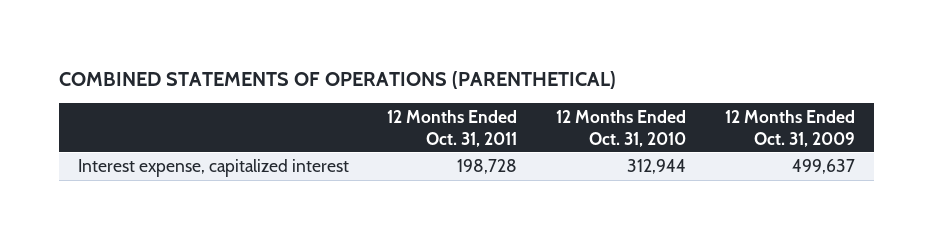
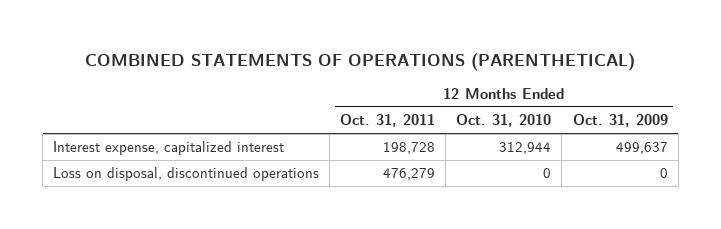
+ Loss on disposal, discontinued operations | 476,279 | 0 | 0

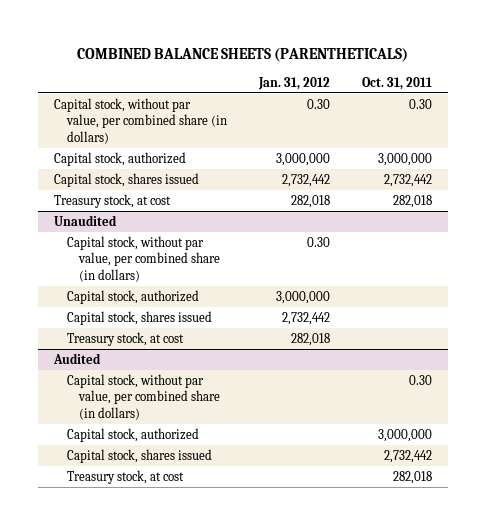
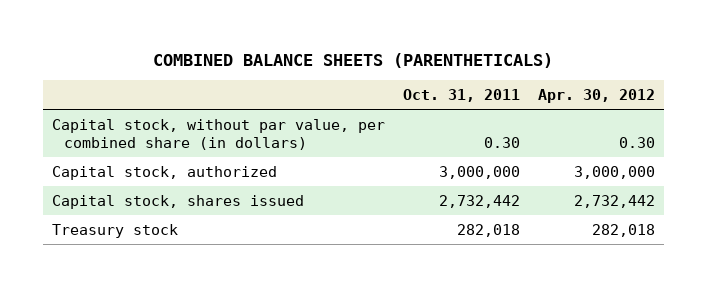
- | Jan. 31, 2012 | Oct. 31, 2011
+ | Oct. 31, 2011 | Apr. 30, 2012
- Treasury stock, at cost | 282,018 | 282,018
- Unaudited
- Capital stock, without par value, per combined share (in dollars) | 0.30 |
- Capital stock, authorized | 3,000,000 |
- Capital stock, shares issued | 2,732,442 |
- Treasury stock, at cost | 282,018 |
- Audited
- Capital stock, without par value, per combined share (in dollars) | | 0.30
- Capital stock, authorized | | 3,000,000
- Capital stock, shares issued | | 2,732,442
- Treasury stock, at cost | | 282,018
+ Treasury stock | 282,018 | 282,018

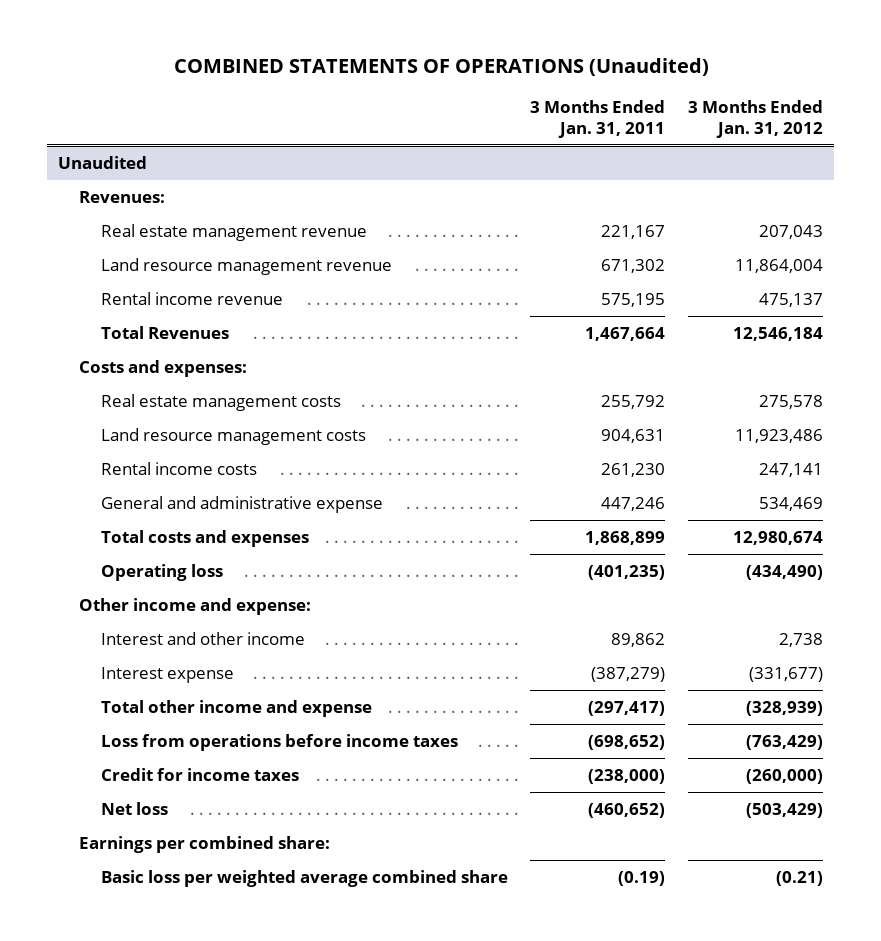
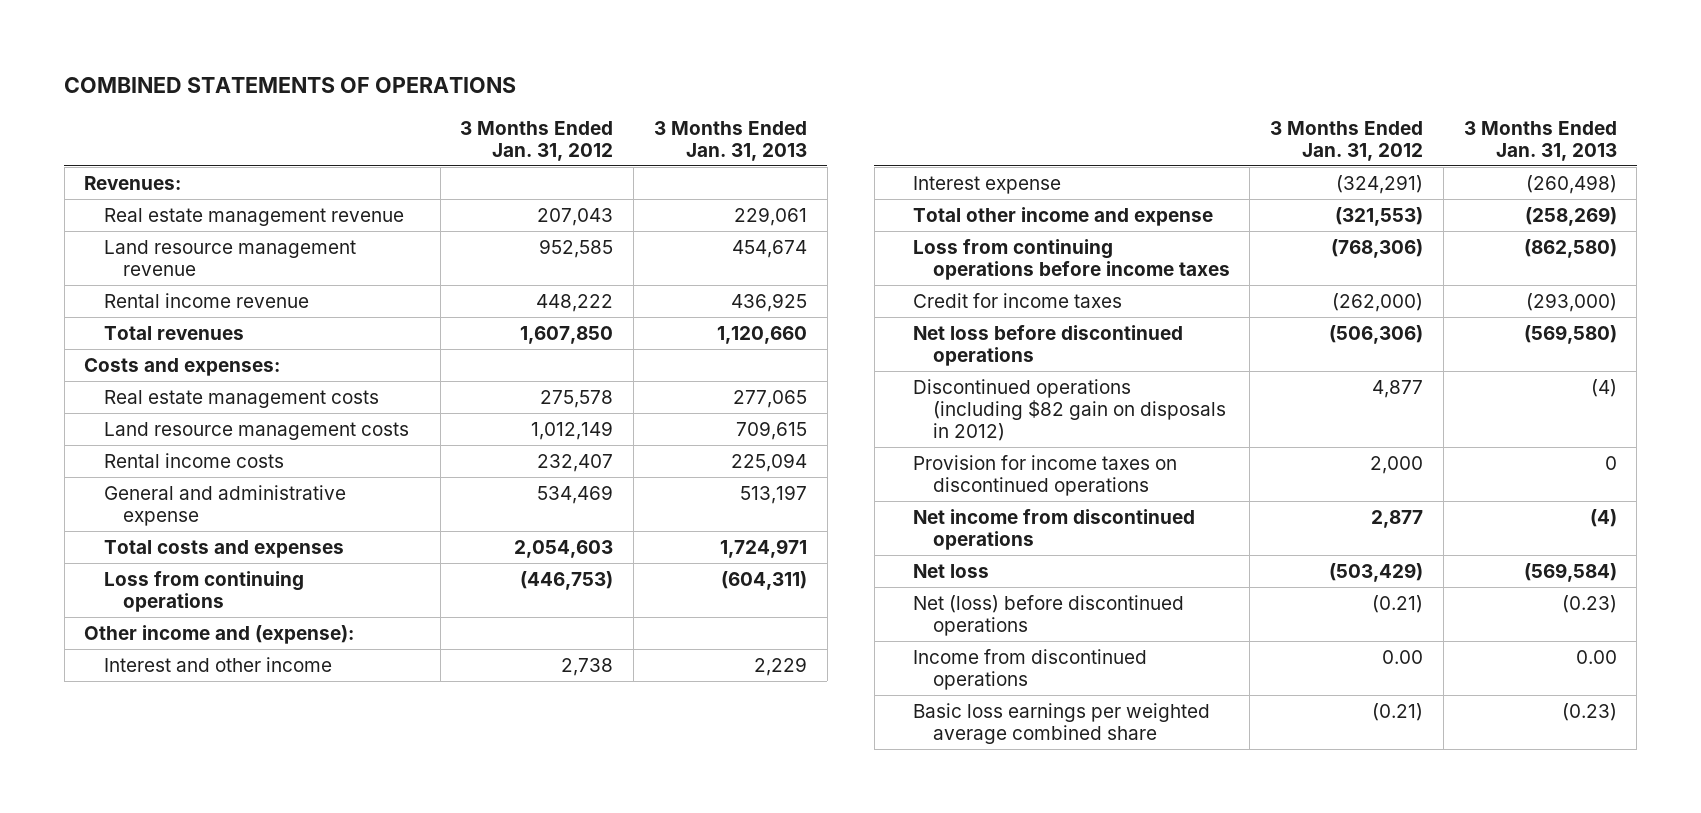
- COMBINED STATEMENTS OF OPERATIONS (Unaudited)
+ COMBINED STATEMENTS OF OPERATIONS
- | 3 Months Ended Jan. 31, 2011 | 3 Months Ended Jan. 31, 2012
+ | 3 Months Ended Jan. 31, 2012 | 3 Months Ended Jan. 31, 2013
- Unaudited
- Land resource management revenue | 671,302 | 11,864,004
- Rental income revenue | 575,195 | 475,137
- Total Revenues | 1,467,664 | 12,546,184
+ Land resource management revenue | 952,585 | 454,674
+ Rental income revenue | 448,222 | 436,925
+ Total revenues | 1,607,850 | 1,120,660
- Land resource management costs | 904,631 | 11,923,486
- Rental income costs | 261,230 | 247,141
+ Land resource management costs | 1,012,149 | 709,615
+ Rental income costs | 232,407 | 225,094
- Total costs and expenses | 1,868,899 | 12,980,674
- Operating loss | (401,235) | (434,490)
- Other income and expense:
+ Total costs and expenses | 2,054,603 | 1,724,971
+ Loss from continuing operations | (446,753) | (604,311)
+ Other income and (expense):
- Interest expense | (387,279) | (331,677)
- Total other income and expense | (297,417) | (328,939)
- Loss from operations before income taxes | (698,652) | (763,429)
- Credit for income taxes | (238,000) | (260,000)
+ Interest expense | (324,291) | (260,498)
+ Total other income and expense | (321,553) | (258,269)
+ Loss from continuing operations before income taxes | (768,306) | (862,580)
+ Credit for income taxes | (262,000) | (293,000)
+ Net loss before discontinued operations | (506,306) | (569,580)
+ Discontinued operations (including $82 gain on disposals in 2012) | 4,877 | (4)
+ Provision for income taxes on discontinued operations | 2,000 | 0
+ Net income from discontinued operations | 2,877 | (4)
- Earnings per combined share:
- Basic loss per weighted average combined share | (0.19) | (0.21)
+ Net (loss) before discontinued operations | (0.21) | (0.23)
+ Income from discontinued operations | 0.00 | 0.00
+ Basic loss earnings per weighted average combined share | (0.21) | (0.23)

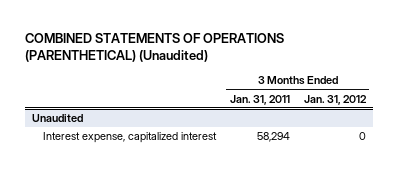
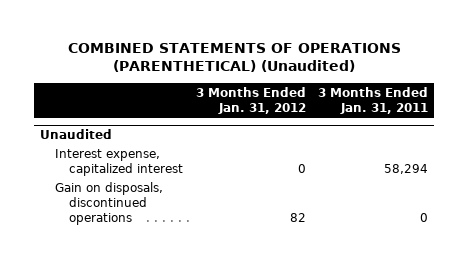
- | 3 Months Ended Jan. 31, 2011 | 3 Months Ended Jan. 31, 2012
+ | 3 Months Ended Jan. 31, 2012 | 3 Months Ended Jan. 31, 2011
@ Unaudited
+ Gain on disposals, discontinued operations | 82 | 0

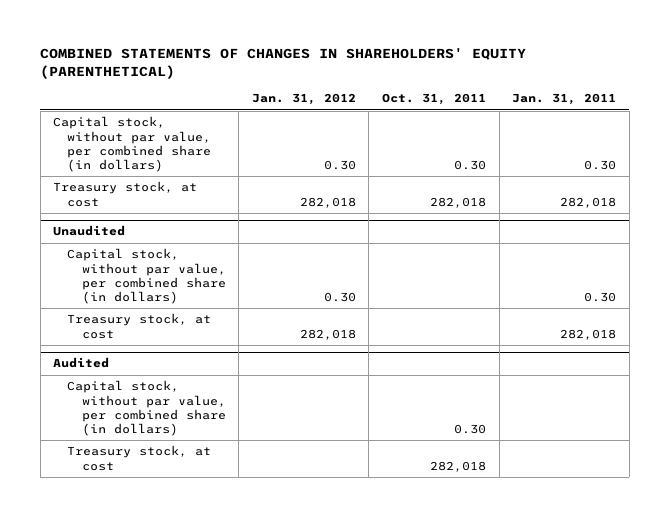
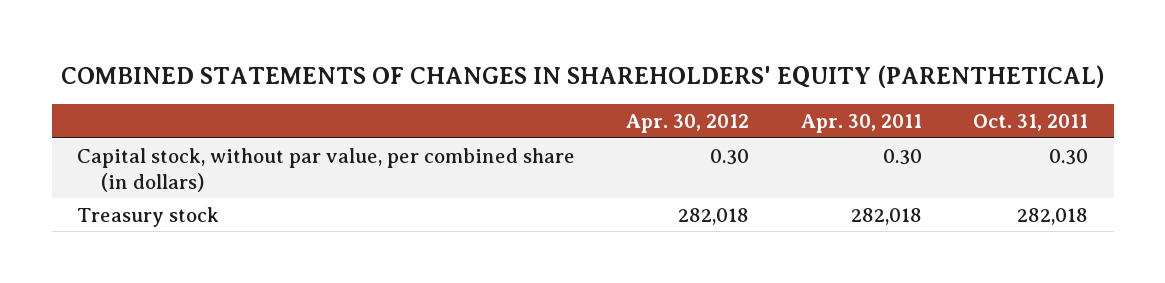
- | Jan. 31, 2012 | Oct. 31, 2011 | Jan. 31, 2011
+ | Apr. 30, 2012 | Apr. 30, 2011 | Oct. 31, 2011
- Treasury stock, at cost | 282,018 | 282,018 | 282,018
- Unaudited
- Capital stock, without par value, per combined share (in dollars) | 0.30 | | 0.30
- Treasury stock, at cost | 282,018 | | 282,018
- Audited
- Capital stock, without par value, per combined share (in dollars) | | 0.30 |
- Treasury stock, at cost | | 282,018 |
+ Treasury stock | 282,018 | 282,018 | 282,018

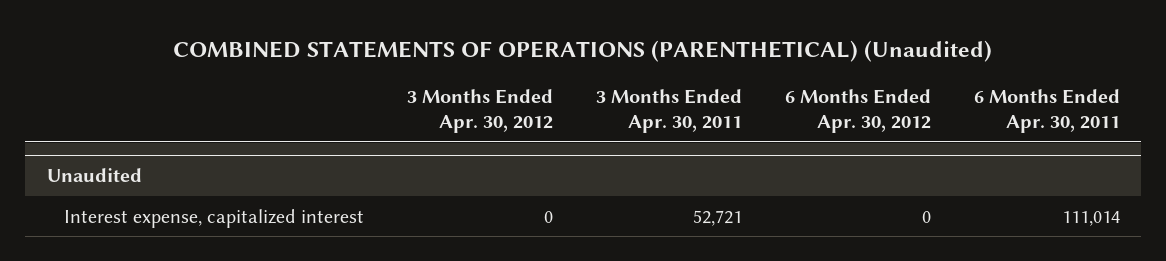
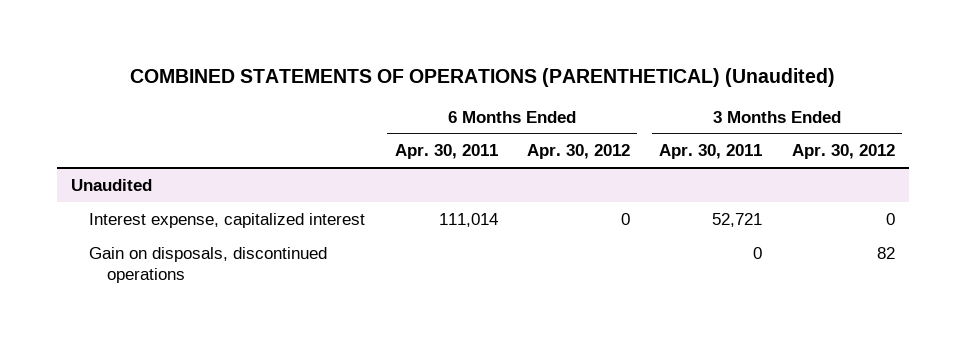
- | 3 Months Ended Apr. 30, 2012 | 3 Months Ended Apr. 30, 2011 | 6 Months Ended Apr. 30, 2012 | 6 Months Ended Apr. 30, 2011
+ | 6 Months Ended Apr. 30, 2011 | 6 Months Ended Apr. 30, 2012 | 3 Months Ended Apr. 30, 2011 | 3 Months Ended Apr. 30, 2012
@ Unaudited
+ Gain on disposals, discontinued operations | | | 0 | 82

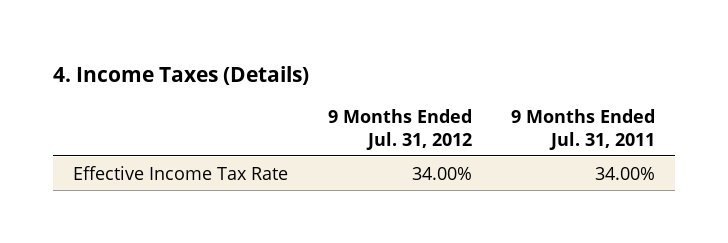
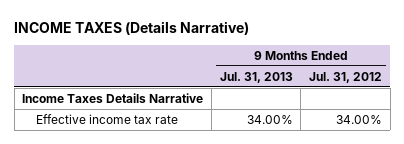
- 4. Income Taxes (Details)
+ INCOME TAXES (Details Narrative)
- | 9 Months Ended Jul. 31, 2012 | 9 Months Ended Jul. 31, 2011
+ | 9 Months Ended Jul. 31, 2013 | 9 Months Ended Jul. 31, 2012
- Effective Income Tax Rate | 34.00% | 34.00%
+ Income Taxes Details Narrative
+ Effective income tax rate | 34.00% | 34.00%

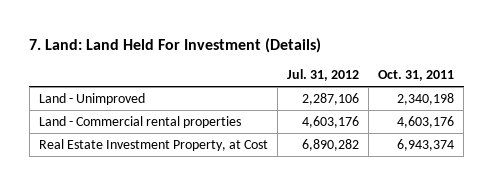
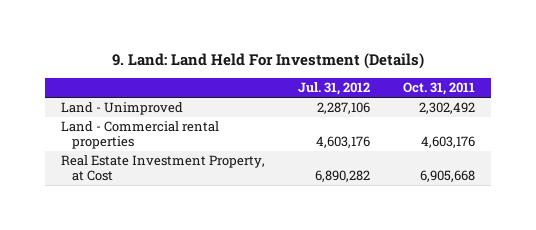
- 7. Land: Land Held For Investment (Details)
+ 9. Land: Land Held For Investment (Details)
- Land - Unimproved | 2,287,106 | 2,340,198
+ Land - Unimproved | 2,287,106 | 2,302,492
- Real Estate Investment Property, at Cost | 6,890,282 | 6,943,374
+ Real Estate Investment Property, at Cost | 6,890,282 | 6,905,668

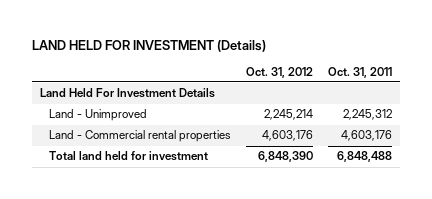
- 9. Land: Land Held For Investment (Details)
+ LAND HELD FOR INVESTMENT (Details)
- | Jul. 31, 2012 | Oct. 31, 2011
+ | Oct. 31, 2012 | Oct. 31, 2011
- Land - Unimproved | 2,287,106 | 2,302,492
+ Land Held For Investment Details
+ Land - Unimproved | 2,245,214 | 2,245,312
- Real Estate Investment Property, at Cost | 6,890,282 | 6,905,668
+ Total land held for investment | 6,848,390 | 6,848,488

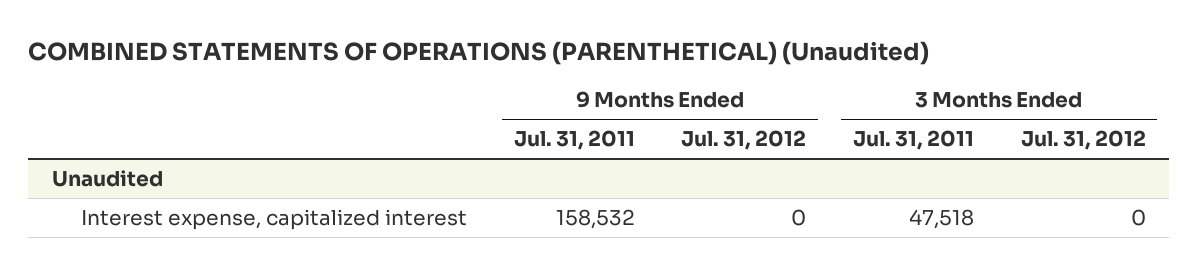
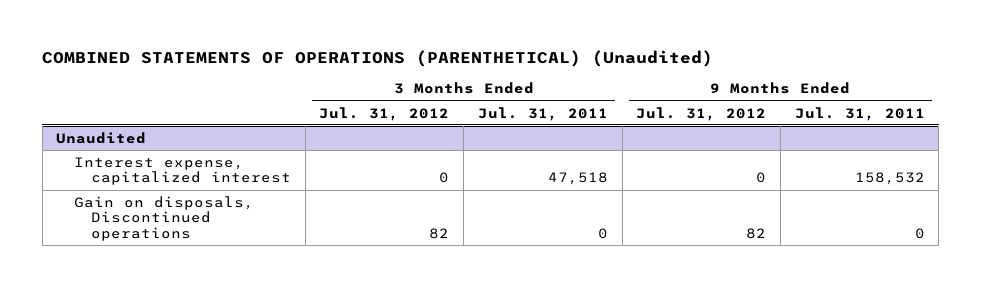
- | 9 Months Ended Jul. 31, 2011 | 9 Months Ended Jul. 31, 2012 | 3 Months Ended Jul. 31, 2011 | 3 Months Ended Jul. 31, 2012
+ | 3 Months Ended Jul. 31, 2012 | 3 Months Ended Jul. 31, 2011 | 9 Months Ended Jul. 31, 2012 | 9 Months Ended Jul. 31, 2011
@ Unaudited
+ Gain on disposals, Discontinued operations | 82 | 0 | 82 | 0

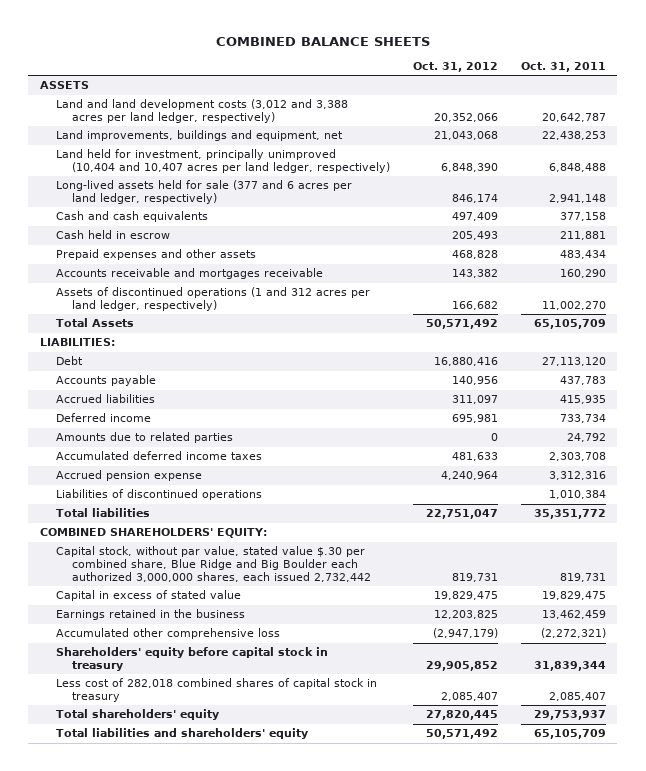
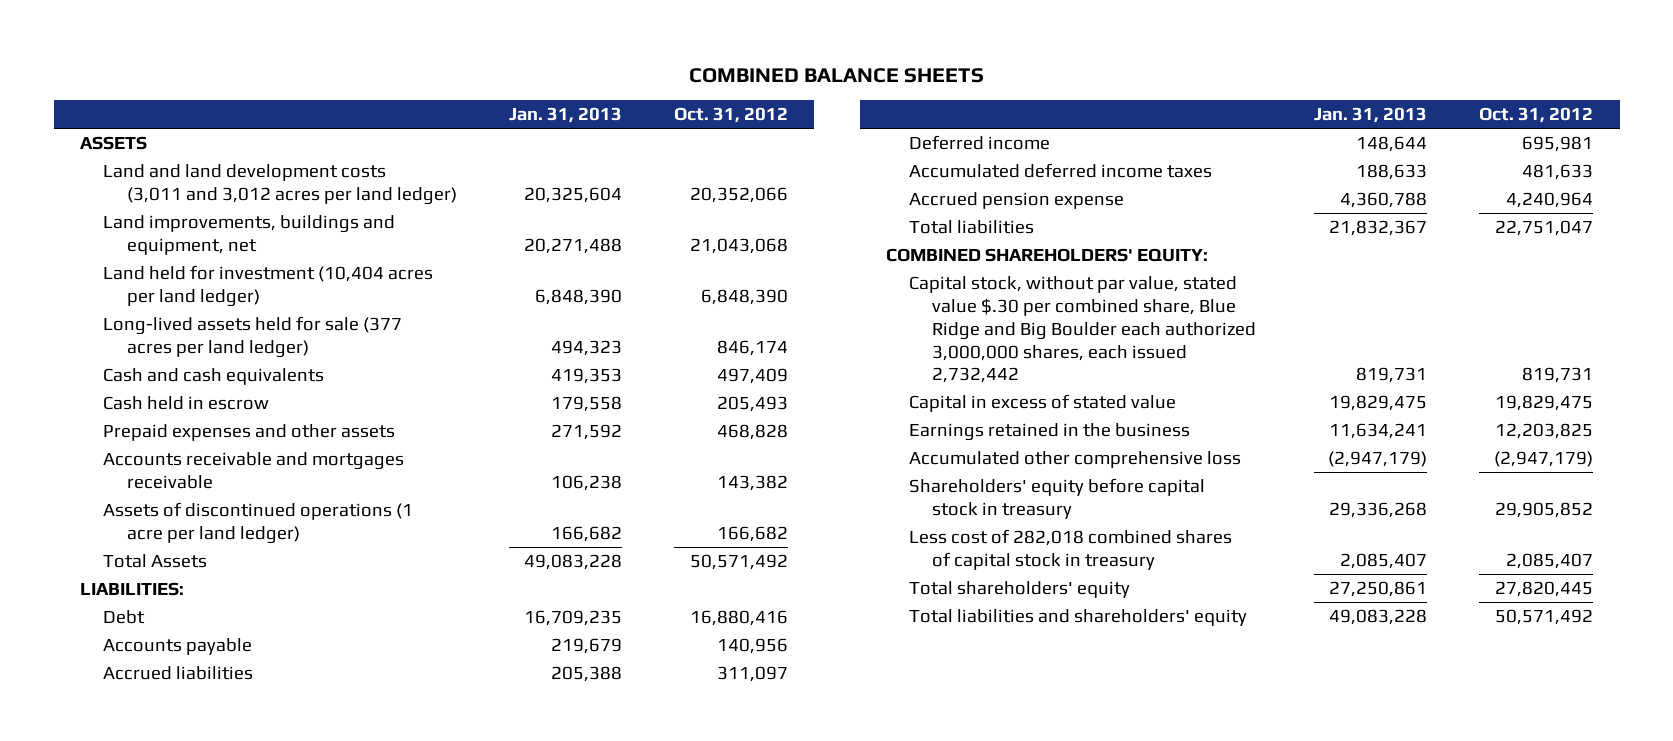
- | Oct. 31, 2012 | Oct. 31, 2011
+ | Jan. 31, 2013 | Oct. 31, 2012
- Land and land development costs (3,012 and 3,388 acres per land ledger, respectively) | 20,352,066 | 20,642,787
+ Land and land development costs (3,011 and 3,012 acres per land ledger) | 20,325,604 | 20,352,066
- Land held for investment, principally unimproved (10,404 and 10,407 acres per land ledger, respectively) | 6,848,390 | 6,848,488
- Long-lived assets held for sale (377 and 6 acres per land ledger, respectively) | 846,174 | 2,941,148
+ Land held for investment (10,404 acres per land ledger) | 6,848,390 | 6,848,390
+ Long-lived assets held for sale (377 acres per land ledger) | 494,323 | 846,174
- Assets of discontinued operations (1 and 312 acres per land ledger, respectively) | 166,682 | 11,002,270
+ Assets of discontinued operations (1 acre per land ledger) | 166,682 | 166,682
- Amounts due to related parties | 0 | 24,792
- Liabilities of discontinued operations | | 1,010,384

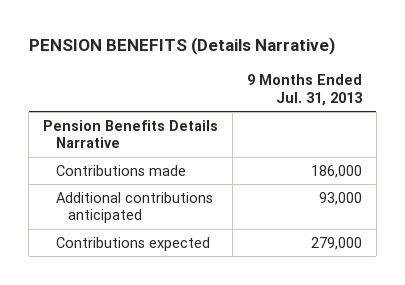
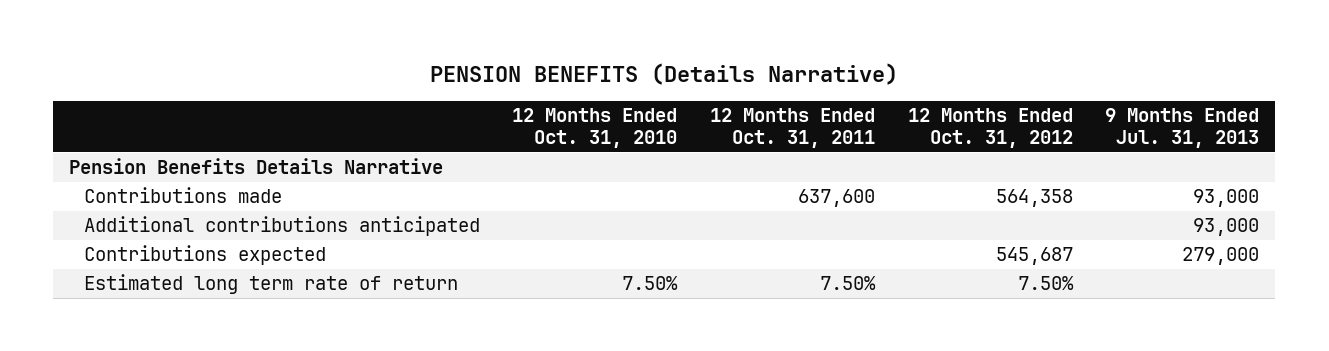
- | 9 Months Ended Jul. 31, 2013
+ | 12 Months Ended Oct. 31, 2010 | 12 Months Ended Oct. 31, 2011 | 12 Months Ended Oct. 31, 2012 | 9 Months Ended Jul. 31, 2013
- Contributions made | 186,000
+ Contributions made | | 637,600 | 564,358 | 93,000
+ Estimated long term rate of return | 7.50% | 7.50% | 7.50% |

